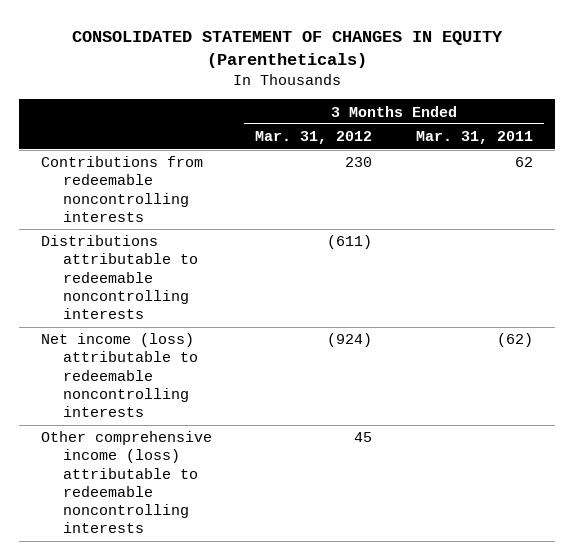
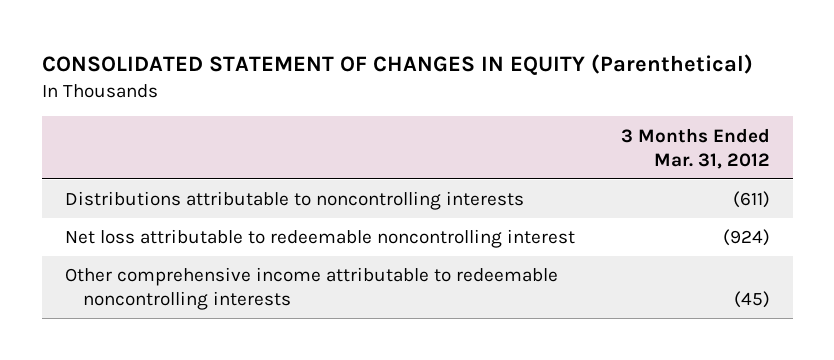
- CONSOLIDATED STATEMENT OF CHANGES IN EQUITY (Parentheticals)
+ CONSOLIDATED STATEMENT OF CHANGES IN EQUITY (Parenthetical)
- | 3 Months Ended Mar. 31, 2012 | 3 Months Ended Mar. 31, 2011
+ | 3 Months Ended Mar. 31, 2012
- Contributions from redeemable noncontrolling interests | 230 | 62
- Distributions attributable to redeemable noncontrolling interests | (611) |
- Net income (loss) attributable to redeemable noncontrolling interests | (924) | (62)
- Other comprehensive income (loss) attributable to redeemable noncontrolling interests | 45 |
+ Distributions attributable to noncontrolling interests | (611)
+ Net loss attributable to redeemable noncontrolling interest | (924)
+ Other comprehensive income attributable to redeemable noncontrolling interests | (45)

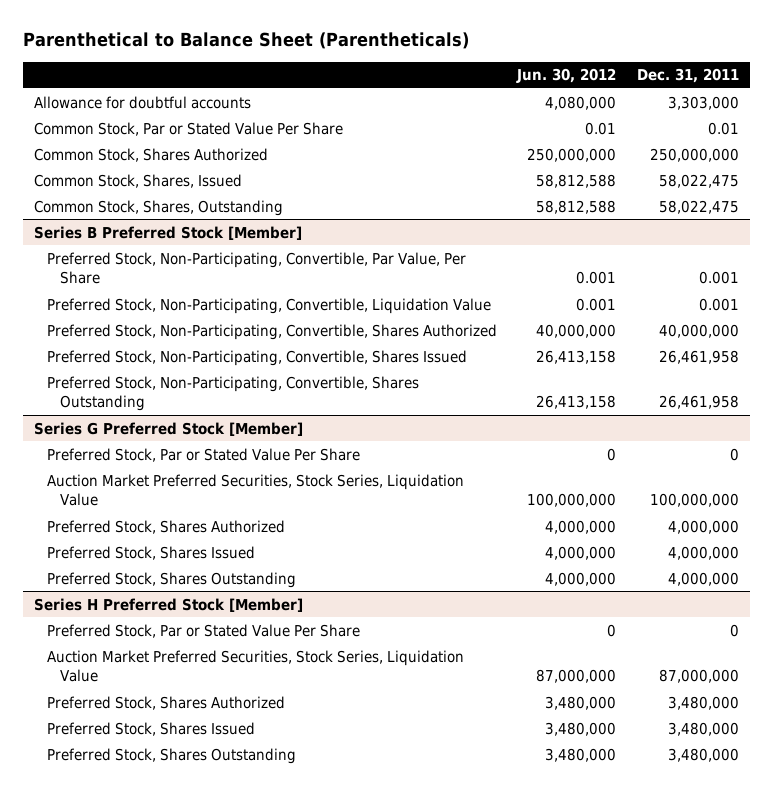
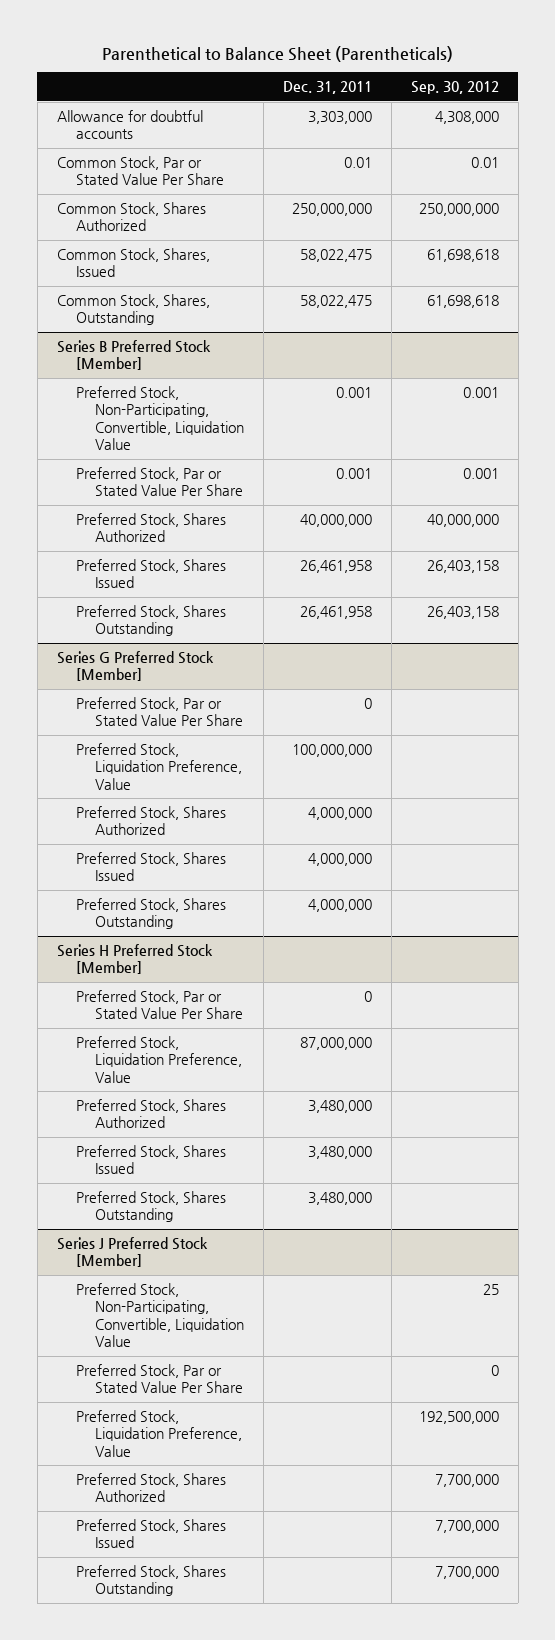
- | Jun. 30, 2012 | Dec. 31, 2011
+ | Dec. 31, 2011 | Sep. 30, 2012
@ Series B Preferred Stock [Member]
- Preferred Stock, Non-Participating, Convertible, Par Value, Per Share | 0.001 | 0.001
- Preferred Stock, Non-Participating, Convertible, Shares Authorized | 40,000,000 | 40,000,000
- Preferred Stock, Non-Participating, Convertible, Shares Issued | 26,413,158 | 26,461,958
- Preferred Stock, Non-Participating, Convertible, Shares Outstanding | 26,413,158 | 26,461,958
+ Preferred Stock, Par or Stated Value Per Share | 0.001 | 0.001
+ Preferred Stock, Shares Authorized | 40,000,000 | 40,000,000
+ Preferred Stock, Shares Issued | 26,461,958 | 26,403,158
+ Preferred Stock, Shares Outstanding | 26,461,958 | 26,403,158
@ Series G Preferred Stock [Member]
- Auction Market Preferred Securities, Stock Series, Liquidation Value | 100,000,000 | 100,000,000
+ Preferred Stock, Liquidation Preference, Value | 100,000,000 |
@ Series H Preferred Stock [Member]
- Auction Market Preferred Securities, Stock Series, Liquidation Value | 87,000,000 | 87,000,000
+ Preferred Stock, Liquidation Preference, Value | 87,000,000 |
+ Series J Preferred Stock [Member]
+ Preferred Stock, Non-Participating, Convertible, Liquidation Value | | 25
+ Preferred Stock, Par or Stated Value Per Share | | 0
+ Preferred Stock, Liquidation Preference, Value | | 192,500,000
+ Preferred Stock, Shares Authorized | | 7,700,000
+ Preferred Stock, Shares Issued | | 7,700,000
+ Preferred Stock, Shares Outstanding | | 7,700,000

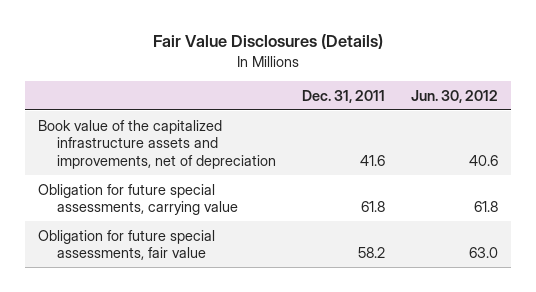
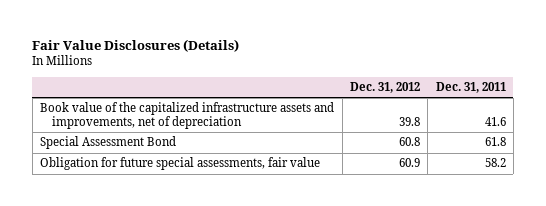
- | Dec. 31, 2011 | Jun. 30, 2012
+ | Dec. 31, 2012 | Dec. 31, 2011
- Obligation for future special assessments, carrying value | 61.8 | 61.8
+ Special Assessment Bond | 60.8 | 61.8

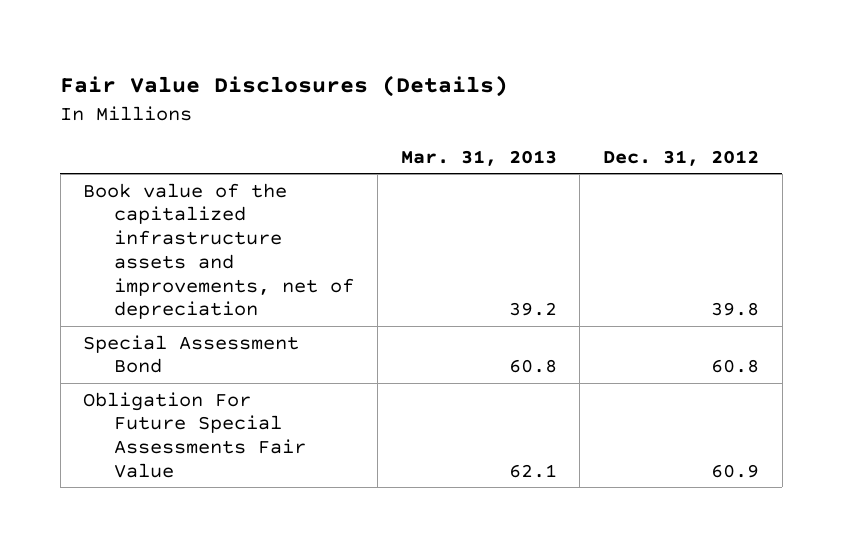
- | Dec. 31, 2012 | Dec. 31, 2011
+ | Mar. 31, 2013 | Dec. 31, 2012
- Obligation for future special assessments, fair value | 60.9 | 58.2
+ Obligation For Future Special Assessments Fair Value | 62.1 | 60.9

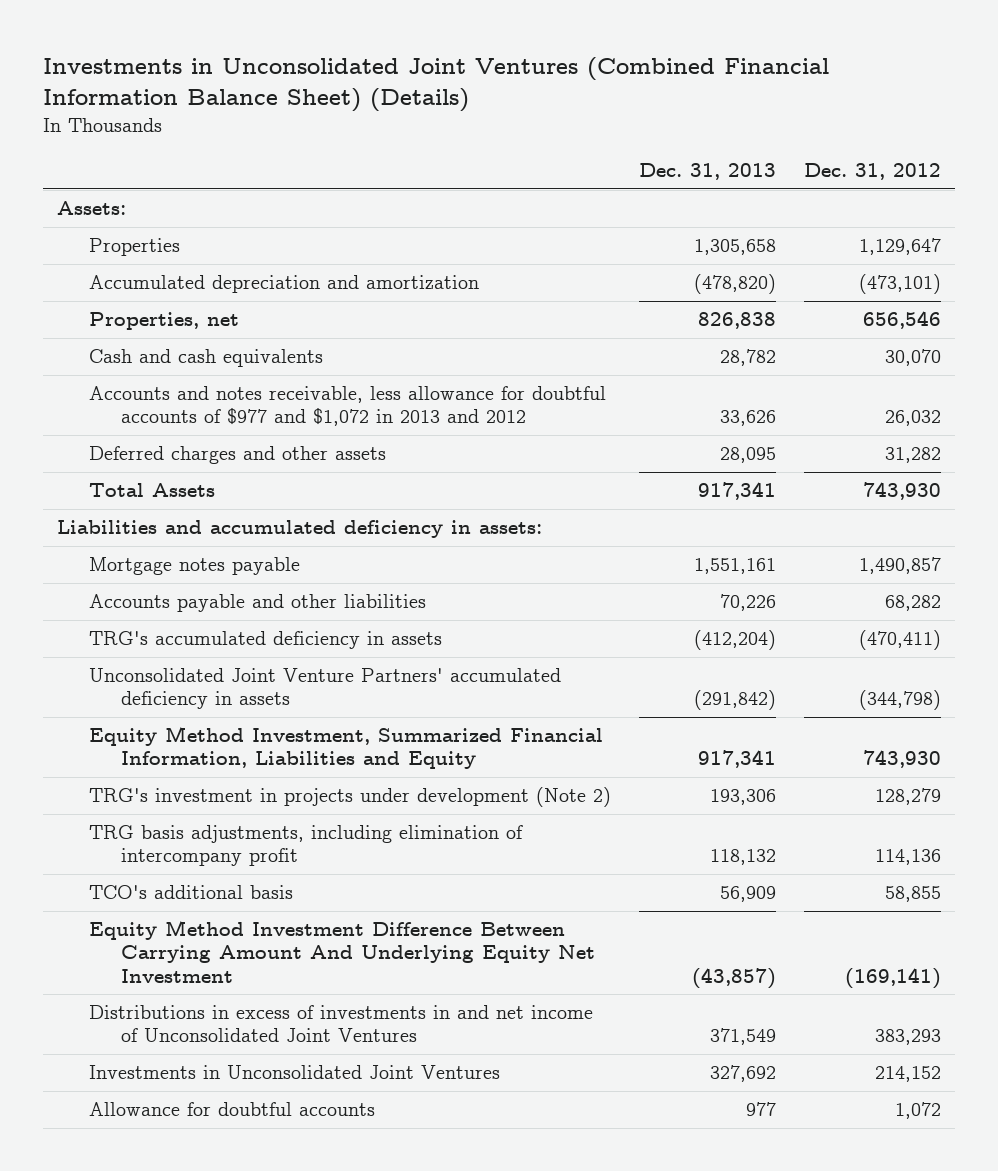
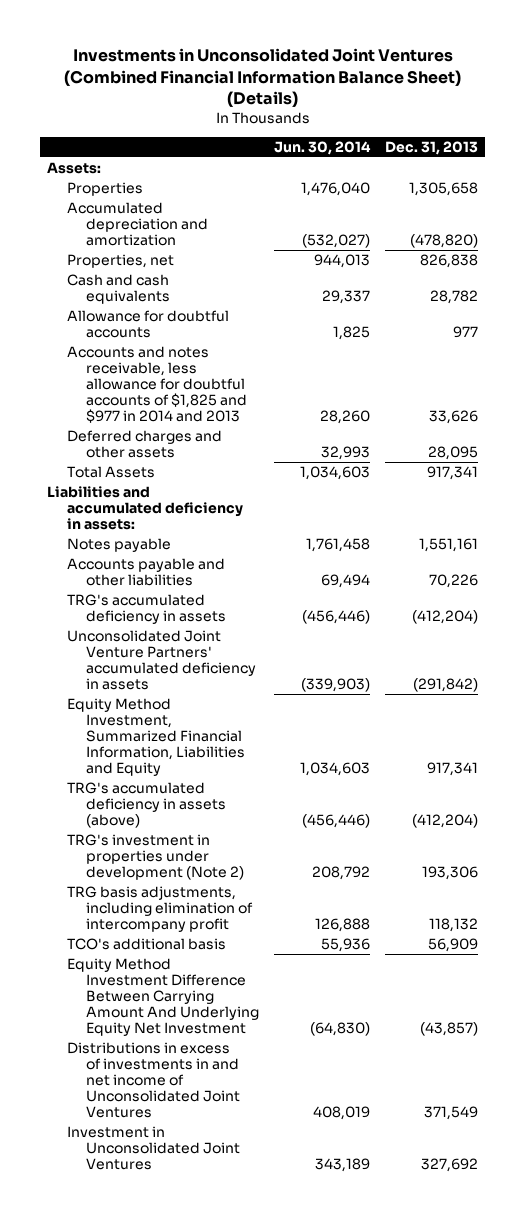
- | Dec. 31, 2013 | Dec. 31, 2012
+ | Jun. 30, 2014 | Dec. 31, 2013
- Accounts and notes receivable, less allowance for doubtful accounts of $977 and $1,072 in 2013 and 2012 | 33,626 | 26,032
moved up: Allowance for doubtful accounts | 1,825 | 977
+ Accounts and notes receivable, less allowance for doubtful accounts of $1,825 and $977 in 2014 and 2013 | 28,260 | 33,626
- Mortgage notes payable | 1,551,161 | 1,490,857
+ Notes payable | 1,761,458 | 1,551,161
- TRG's investment in projects under development (Note 2) | 193,306 | 128,279
+ TRG's accumulated deficiency in assets (above) | (456,446) | (412,204)
+ TRG's investment in properties under development (Note 2) | 208,792 | 193,306
- Investments in Unconsolidated Joint Ventures | 327,692 | 214,152
+ Investment in Unconsolidated Joint Ventures | 343,189 | 327,692

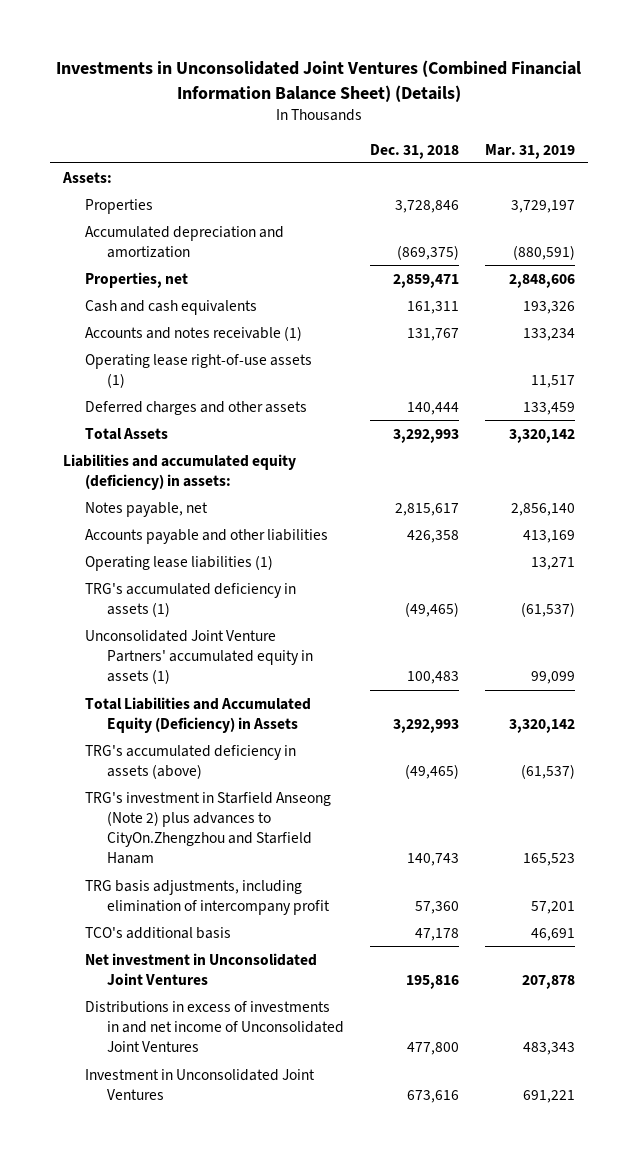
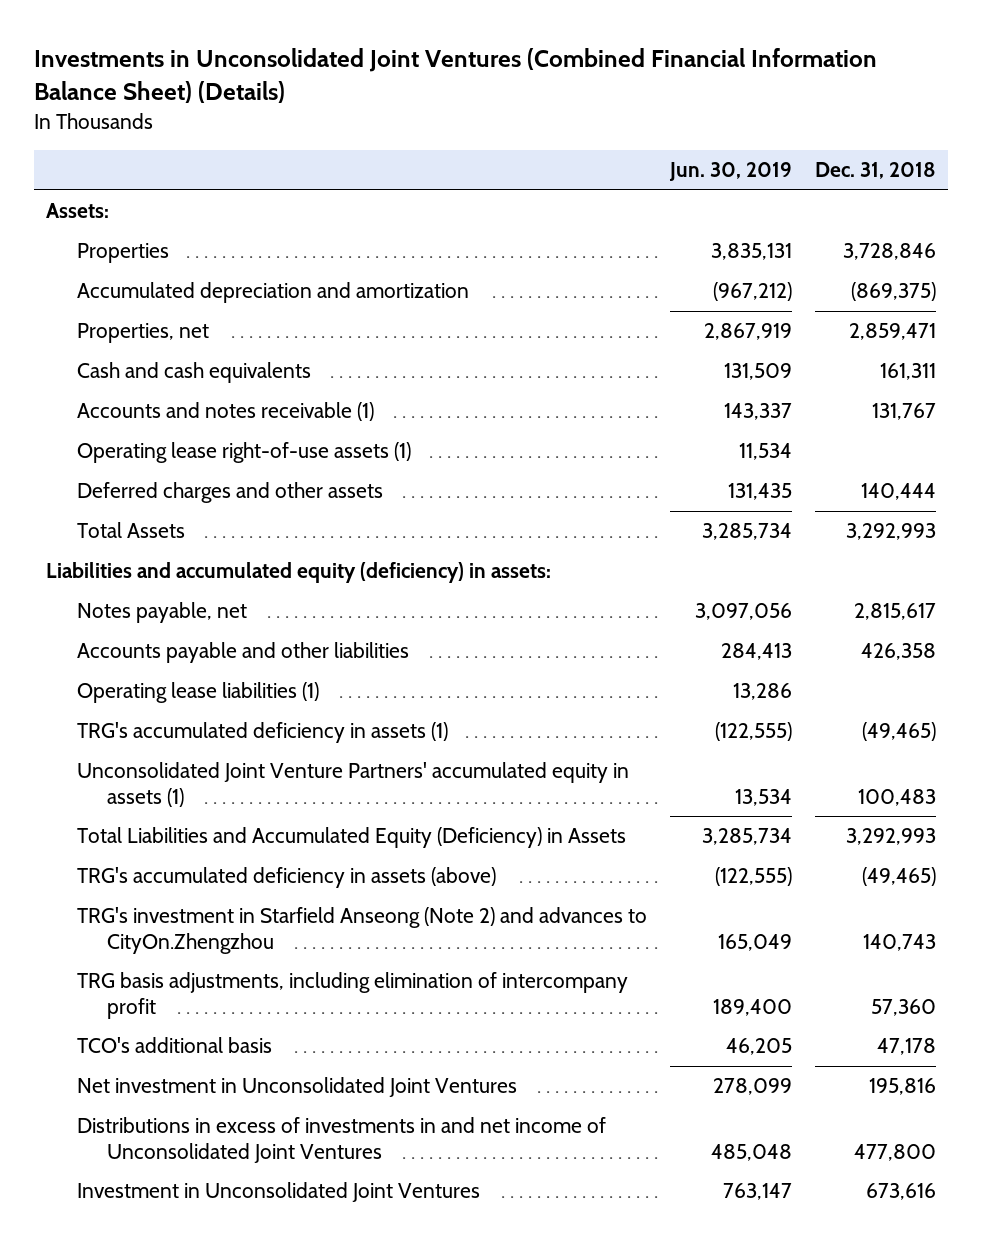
- | Dec. 31, 2018 | Mar. 31, 2019
+ | Jun. 30, 2019 | Dec. 31, 2018
- TRG's investment in Starfield Anseong (Note 2) plus advances to CityOn.Zhengzhou and Starfield Hanam | 140,743 | 165,523
+ TRG's investment in Starfield Anseong (Note 2) and advances to CityOn.Zhengzhou | 165,049 | 140,743

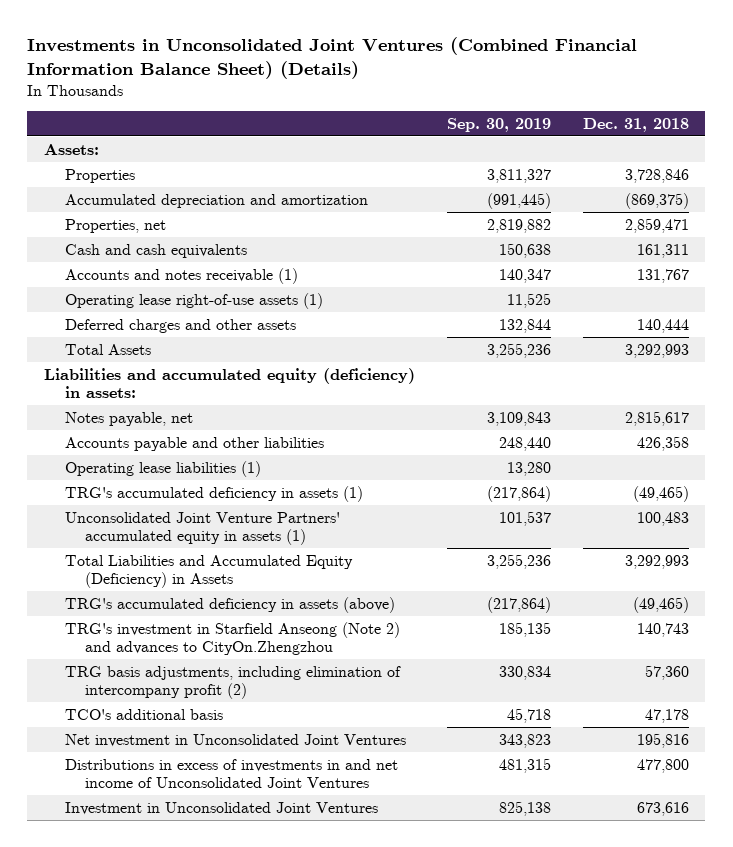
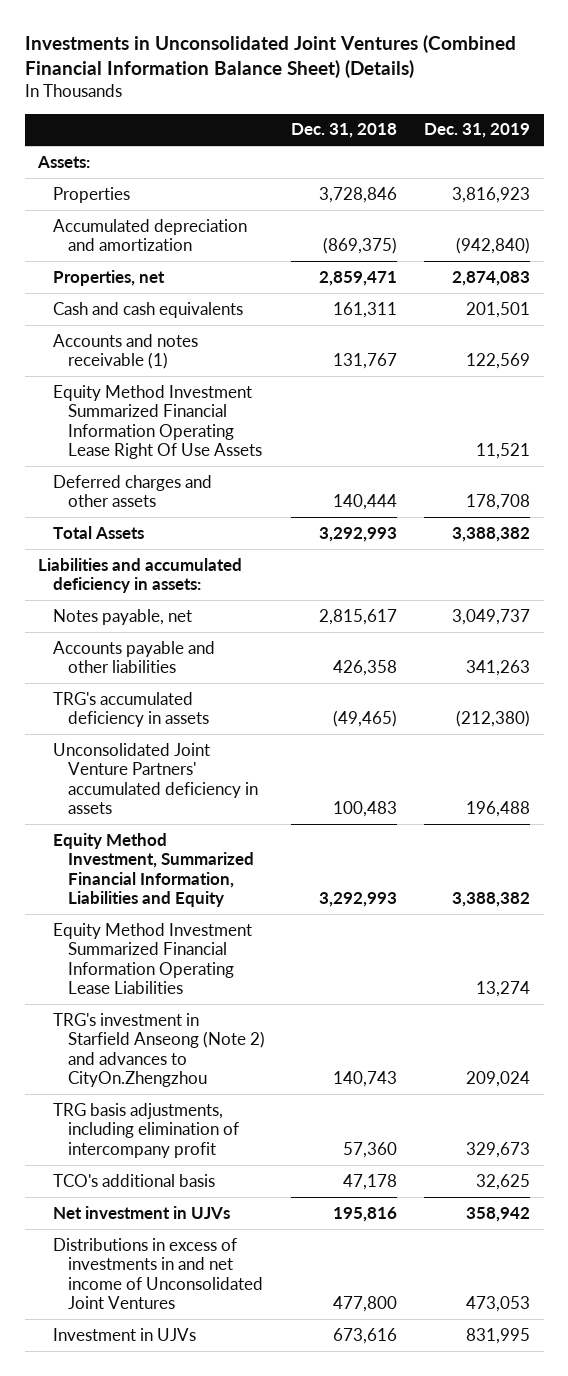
- | Sep. 30, 2019 | Dec. 31, 2018
+ | Dec. 31, 2018 | Dec. 31, 2019
- Operating lease right-of-use assets (1) | 11,525 |
+ Equity Method Investment Summarized Financial Information Operating Lease Right Of Use Assets | | 11,521
- Liabilities and accumulated equity (deficiency) in assets:
+ Liabilities and accumulated deficiency in assets:
- Operating lease liabilities (1) | 13,280 |
- TRG's accumulated deficiency in assets (1) | (217,864) | (49,465)
- Unconsolidated Joint Venture Partners' accumulated equity in assets (1) | 101,537 | 100,483
- Total Liabilities and Accumulated Equity (Deficiency) in Assets | 3,255,236 | 3,292,993
- TRG's accumulated deficiency in assets (above) | (217,864) | (49,465)
+ TRG's accumulated deficiency in assets | (49,465) | (212,380)
+ Unconsolidated Joint Venture Partners' accumulated deficiency in assets | 100,483 | 196,488
+ Equity Method Investment, Summarized Financial Information, Liabilities and Equity | 3,292,993 | 3,388,382
+ Equity Method Investment Summarized Financial Information Operating Lease Liabilities | | 13,274
- TRG basis adjustments, including elimination of intercompany profit (2) | 330,834 | 57,360
+ TRG basis adjustments, including elimination of intercompany profit | 57,360 | 329,673
- Net investment in Unconsolidated Joint Ventures | 343,823 | 195,816
+ Net investment in UJVs | 195,816 | 358,942
- Investment in Unconsolidated Joint Ventures | 825,138 | 673,616
+ Investment in UJVs | 673,616 | 831,995

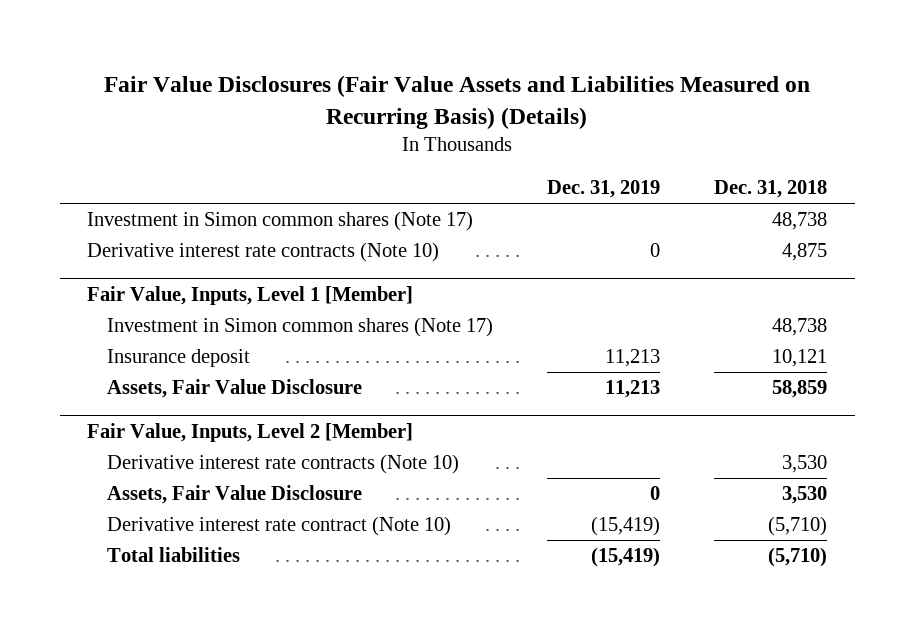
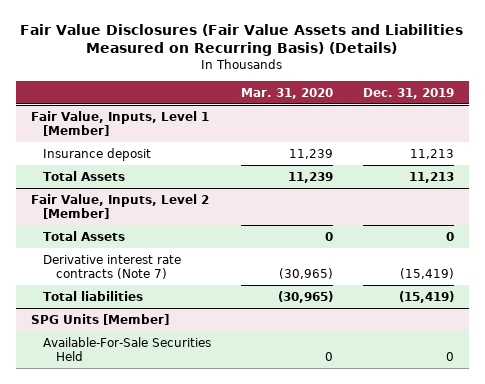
- | Dec. 31, 2019 | Dec. 31, 2018
+ | Mar. 31, 2020 | Dec. 31, 2019
- Investment in Simon common shares (Note 17) | | 48,738
- Derivative interest rate contracts (Note 10) | 0 | 4,875
@ Fair Value, Inputs, Level 1 [Member]
- Investment in Simon common shares (Note 17) | | 48,738
- Assets, Fair Value Disclosure | 11,213 | 58,859
+ Total Assets | 11,239 | 11,213
@ Fair Value, Inputs, Level 2 [Member]
- Derivative interest rate contracts (Note 10) | | 3,530
- Assets, Fair Value Disclosure | 0 | 3,530
- Derivative interest rate contract (Note 10) | (15,419) | (5,710)
+ Total Assets | 0 | 0
+ Derivative interest rate contracts (Note 7) | (30,965) | (15,419)
+ SPG Units [Member]
+ Available-For-Sale Securities Held | 0 | 0

